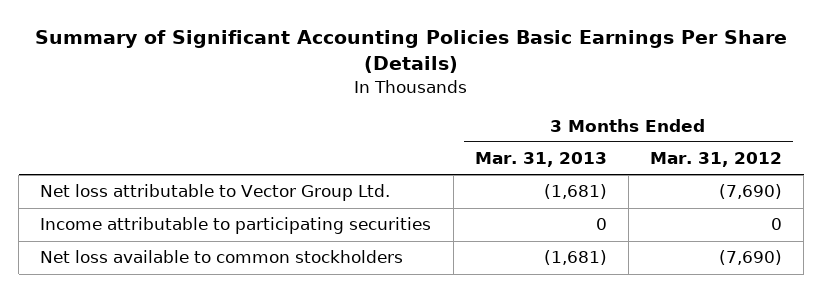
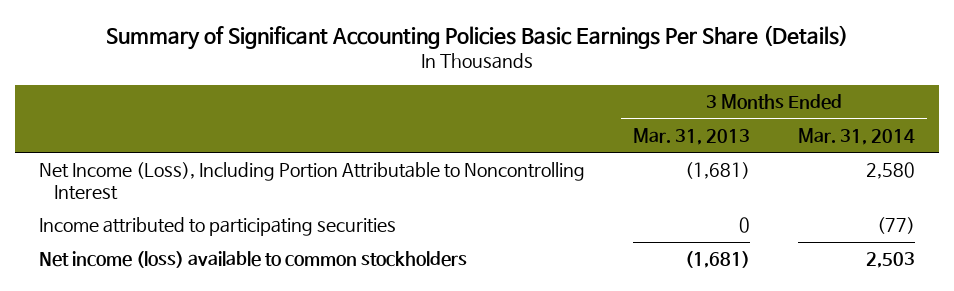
- | 3 Months Ended Mar. 31, 2013 | 3 Months Ended Mar. 31, 2012
+ | 3 Months Ended Mar. 31, 2013 | 3 Months Ended Mar. 31, 2014
- Net loss attributable to Vector Group Ltd. | (1,681) | (7,690)
- Income attributable to participating securities | 0 | 0
- Net loss available to common stockholders | (1,681) | (7,690)
+ Net Income (Loss), Including Portion Attributable to Noncontrolling Interest | (1,681) | 2,580
+ Income attributed to participating securities | 0 | (77)
+ Net income (loss) available to common stockholders | (1,681) | 2,503

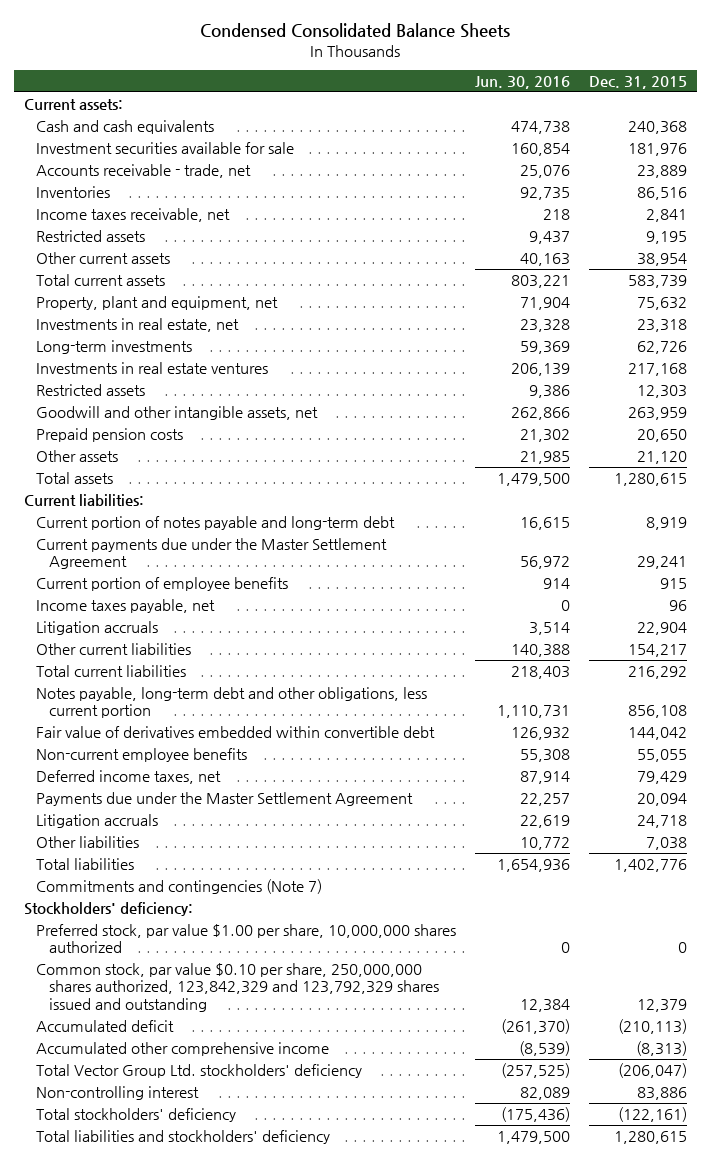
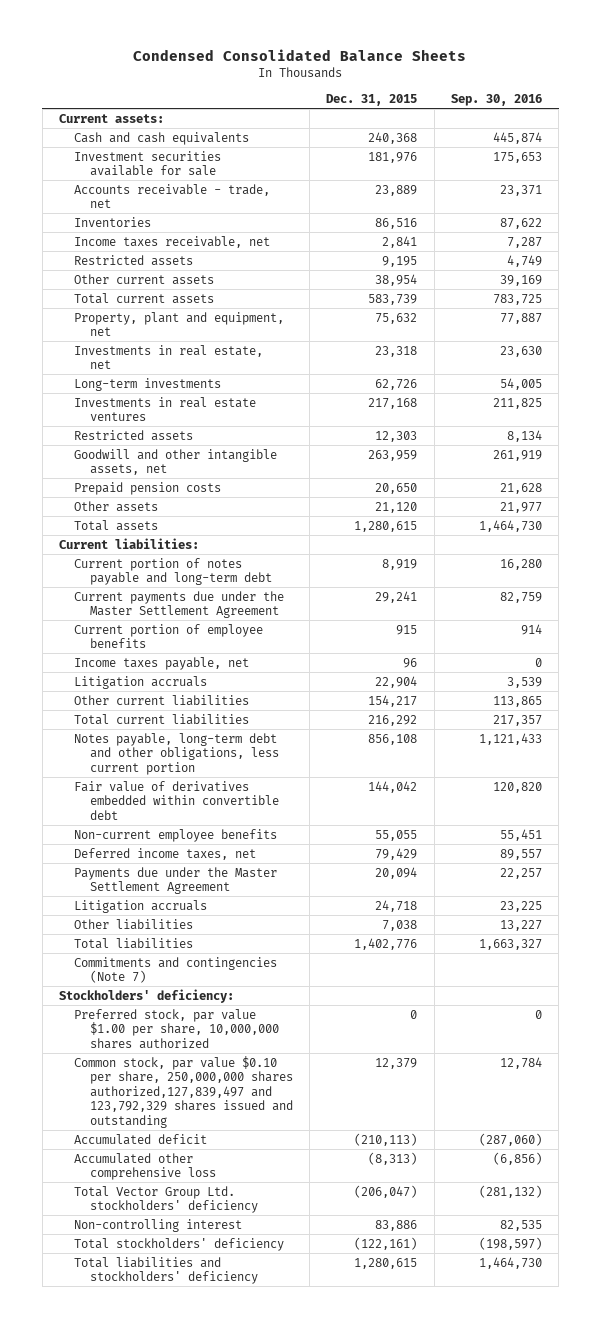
- | Jun. 30, 2016 | Dec. 31, 2015
+ | Dec. 31, 2015 | Sep. 30, 2016
- Common stock, par value $0.10 per share, 250,000,000 shares authorized, 123,842,329 and 123,792,329 shares issued and outstanding | 12,384 | 12,379
+ Common stock, par value $0.10 per share, 250,000,000 shares authorized,127,839,497 and 123,792,329 shares issued and outstanding | 12,379 | 12,784
- Accumulated other comprehensive income | (8,539) | (8,313)
+ Accumulated other comprehensive loss | (8,313) | (6,856)

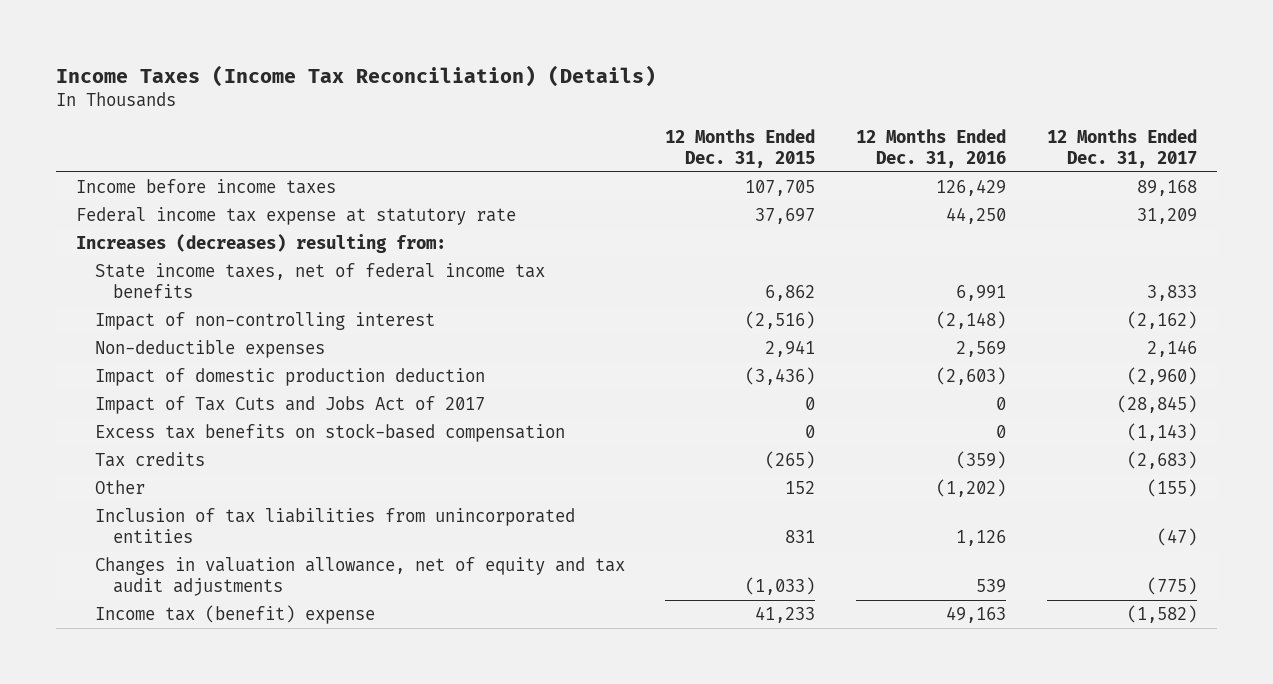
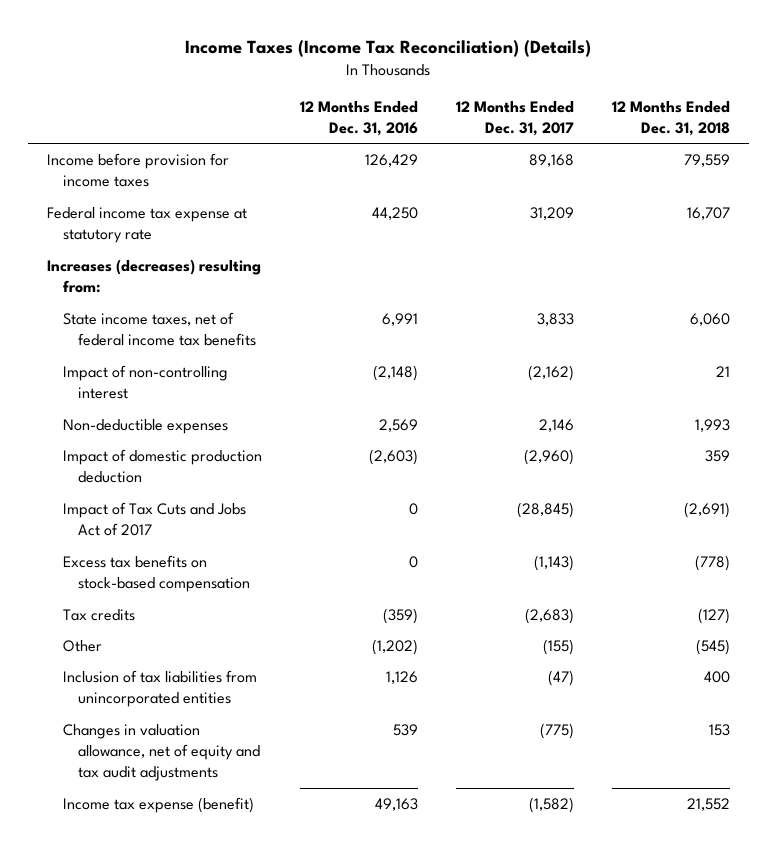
- | 12 Months Ended Dec. 31, 2015 | 12 Months Ended Dec. 31, 2016 | 12 Months Ended Dec. 31, 2017
+ | 12 Months Ended Dec. 31, 2016 | 12 Months Ended Dec. 31, 2017 | 12 Months Ended Dec. 31, 2018
- Income before income taxes | 107,705 | 126,429 | 89,168
+ Income before provision for income taxes | 126,429 | 89,168 | 79,559
- Income tax (benefit) expense | 41,233 | 49,163 | (1,582)
+ Income tax expense (benefit) | 49,163 | (1,582) | 21,552

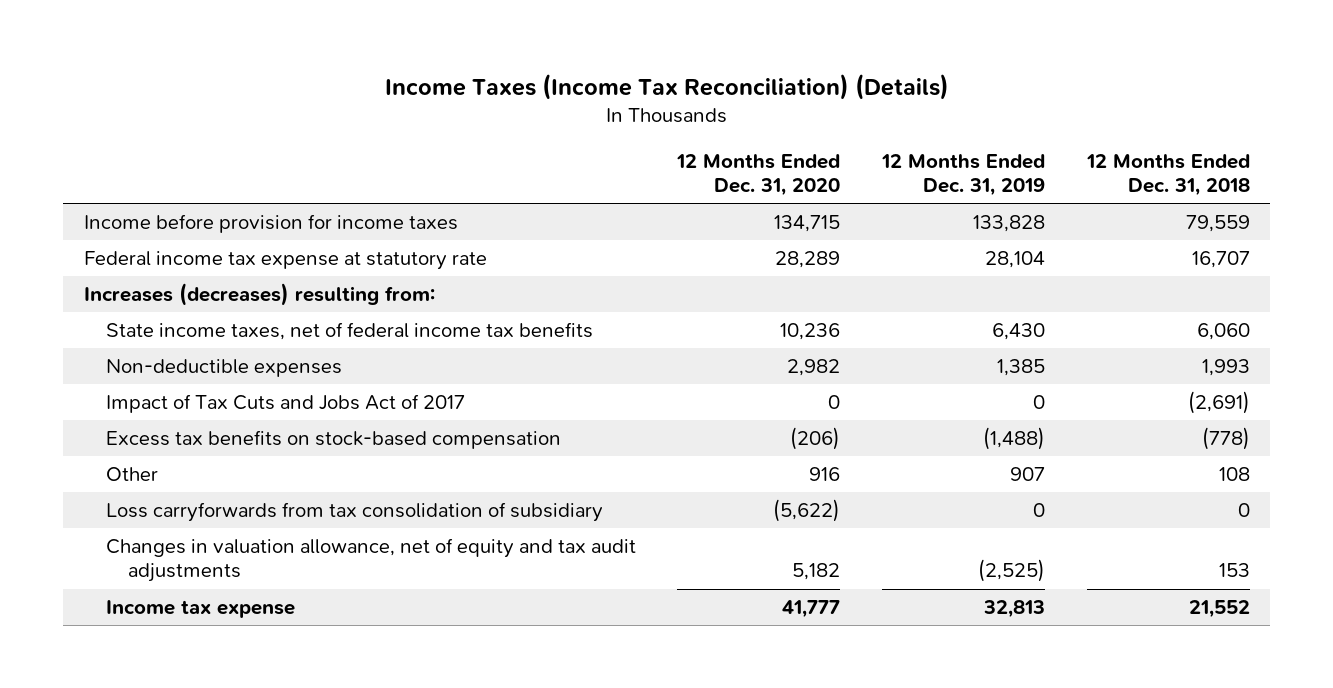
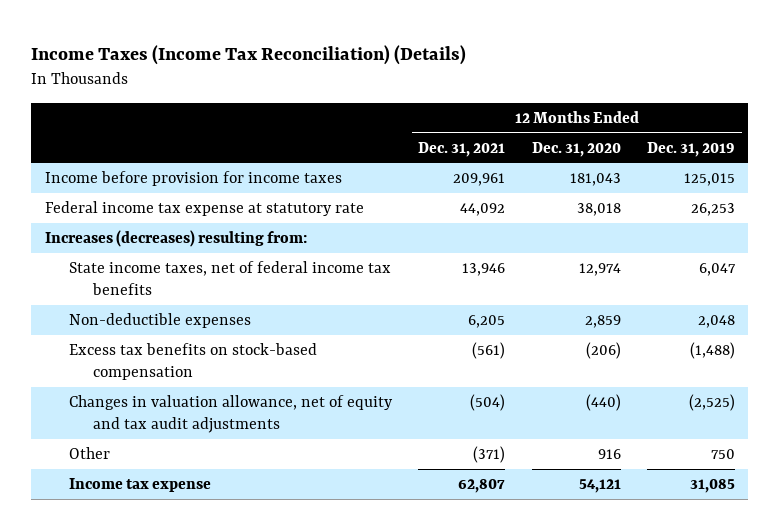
- | 12 Months Ended Dec. 31, 2020 | 12 Months Ended Dec. 31, 2019 | 12 Months Ended Dec. 31, 2018
+ | 12 Months Ended Dec. 31, 2021 | 12 Months Ended Dec. 31, 2020 | 12 Months Ended Dec. 31, 2019
- Income before provision for income taxes | 134,715 | 133,828 | 79,559
- Federal income tax expense at statutory rate | 28,289 | 28,104 | 16,707
+ Income before provision for income taxes | 209,961 | 181,043 | 125,015
+ Federal income tax expense at statutory rate | 44,092 | 38,018 | 26,253
- State income taxes, net of federal income tax benefits | 10,236 | 6,430 | 6,060
- Non-deductible expenses | 2,982 | 1,385 | 1,993
- Impact of Tax Cuts and Jobs Act of 2017 | 0 | 0 | (2,691)
+ State income taxes, net of federal income tax benefits | 13,946 | 12,974 | 6,047
+ Non-deductible expenses | 6,205 | 2,859 | 2,048
- Other | 916 | 907 | 108
- Loss carryforwards from tax consolidation of subsidiary | (5,622) | 0 | 0
- Changes in valuation allowance, net of equity and tax audit adjustments | 5,182 | (2,525) | 153
- Income tax expense | 41,777 | 32,813 | 21,552
+ Changes in valuation allowance, net of equity and tax audit adjustments | (504) | (440) | (2,525)
+ Other | (371) | 916 | 750
+ Income tax expense | 62,807 | 54,121 | 31,085

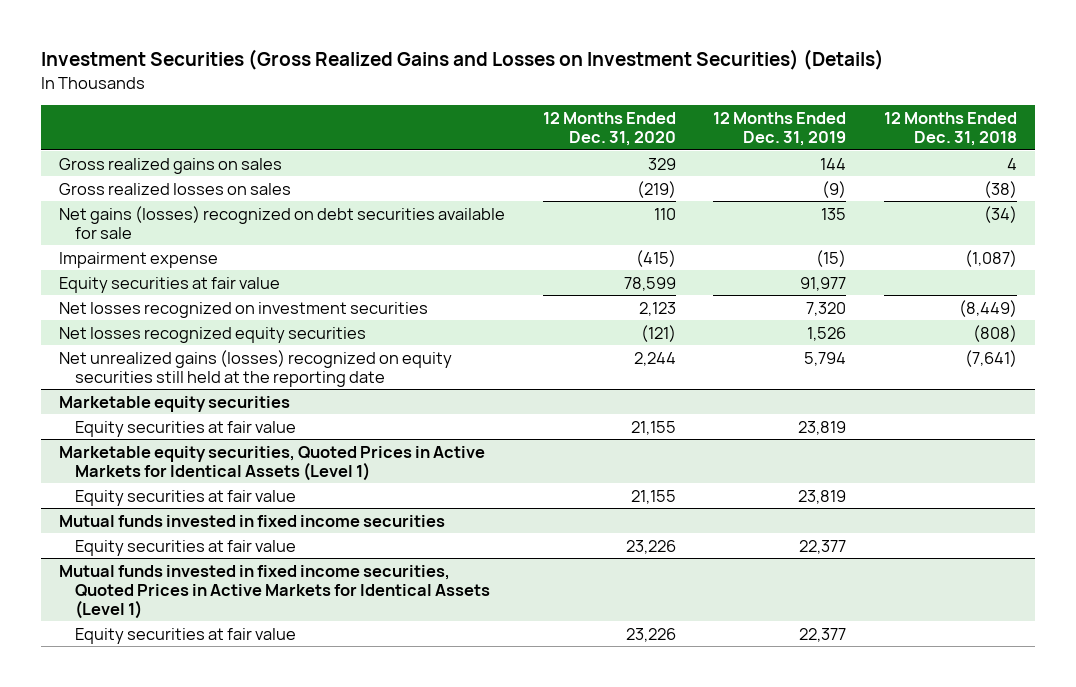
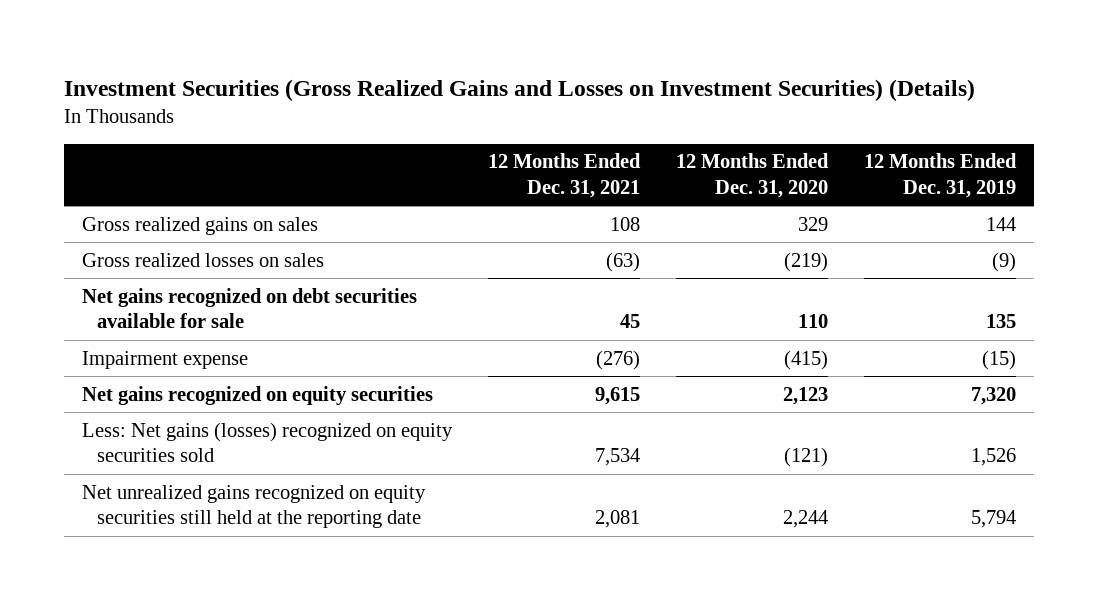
- | 12 Months Ended Dec. 31, 2020 | 12 Months Ended Dec. 31, 2019 | 12 Months Ended Dec. 31, 2018
+ | 12 Months Ended Dec. 31, 2021 | 12 Months Ended Dec. 31, 2020 | 12 Months Ended Dec. 31, 2019
- Net gains (losses) recognized on debt securities available for sale | 110 | 135 | (34)
+ Net gains recognized on debt securities available for sale | 45 | 110 | 135
- Equity securities at fair value | 78,599 | 91,977 |
- Net losses recognized on investment securities | 2,123 | 7,320 | (8,449)
- Net losses recognized equity securities | (121) | 1,526 | (808)
- Net unrealized gains (losses) recognized on equity securities still held at the reporting date | 2,244 | 5,794 | (7,641)
- Marketable equity securities
- Equity securities at fair value | 21,155 | 23,819 |
- Marketable equity securities, Quoted Prices in Active Markets for Identical Assets (Level 1)
- Equity securities at fair value | 21,155 | 23,819 |
- Mutual funds invested in fixed income securities
- Equity securities at fair value | 23,226 | 22,377 |
- Mutual funds invested in fixed income securities, Quoted Prices in Active Markets for Identical Assets (Level 1)
- Equity securities at fair value | 23,226 | 22,377 |
+ Net gains recognized on equity securities | 9,615 | 2,123 | 7,320
+ Less: Net gains (losses) recognized on equity securities sold | 7,534 | (121) | 1,526
+ Net unrealized gains recognized on equity securities still held at the reporting date | 2,081 | 2,244 | 5,794

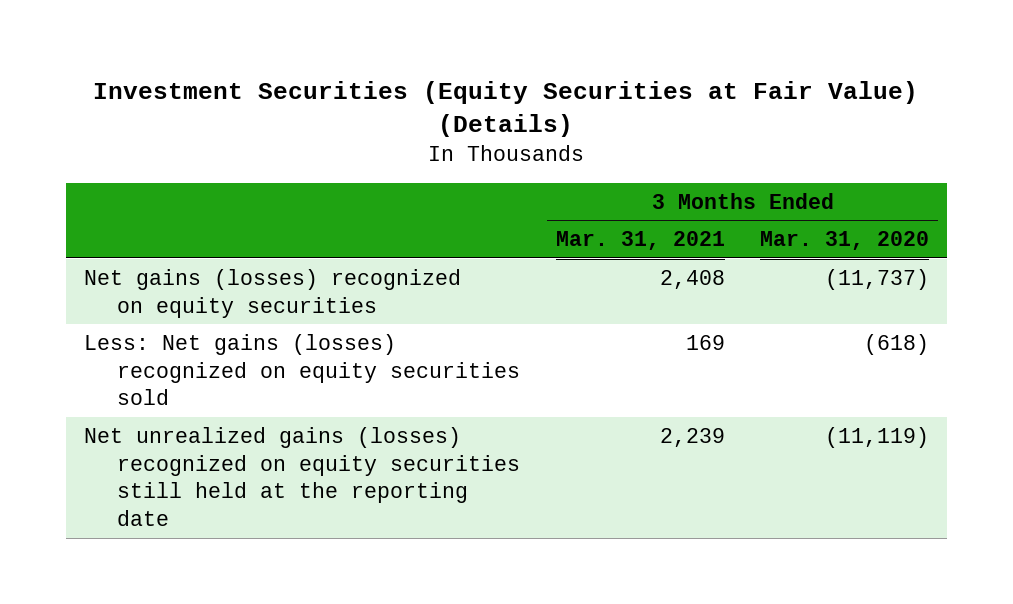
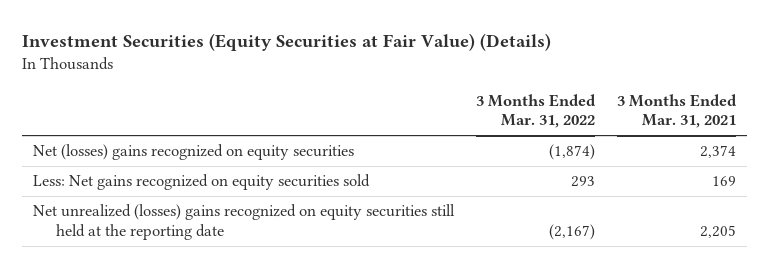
- | 3 Months Ended Mar. 31, 2021 | 3 Months Ended Mar. 31, 2020
+ | 3 Months Ended Mar. 31, 2022 | 3 Months Ended Mar. 31, 2021
- Net gains (losses) recognized on equity securities | 2,408 | (11,737)
- Less: Net gains (losses) recognized on equity securities sold | 169 | (618)
- Net unrealized gains (losses) recognized on equity securities still held at the reporting date | 2,239 | (11,119)
+ Net (losses) gains recognized on equity securities | (1,874) | 2,374
+ Less: Net gains recognized on equity securities sold | 293 | 169
+ Net unrealized (losses) gains recognized on equity securities still held at the reporting date | (2,167) | 2,205

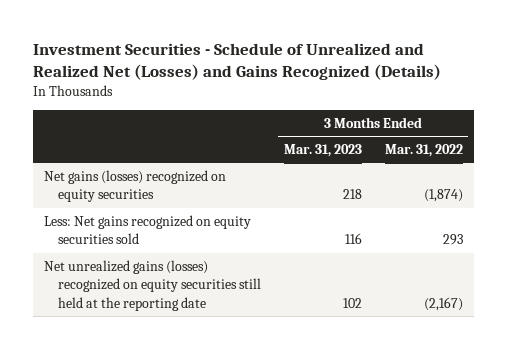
- Investment Securities (Equity Securities at Fair Value) (Details)
+ Investment Securities - Schedule of Unrealized and Realized Net (Losses) and Gains Recognized (Details)
- | 3 Months Ended Mar. 31, 2022 | 3 Months Ended Mar. 31, 2021
+ | 3 Months Ended Mar. 31, 2023 | 3 Months Ended Mar. 31, 2022
- Net (losses) gains recognized on equity securities | (1,874) | 2,374
+ Net gains (losses) recognized on equity securities | 218 | (1,874)
- Net unrealized (losses) gains recognized on equity securities still held at the reporting date | (2,167) | 2,205
+ Net unrealized gains (losses) recognized on equity securities still held at the reporting date | 102 | (2,167)

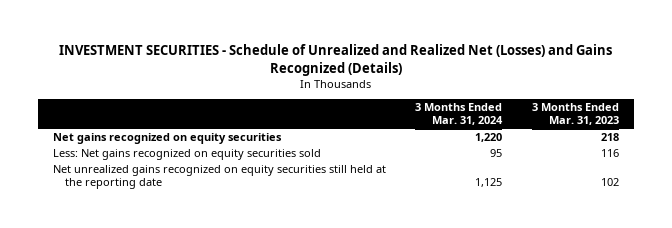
- Investment Securities - Schedule of Unrealized and Realized Net (Losses) and Gains Recognized (Details)
+ INVESTMENT SECURITIES - Schedule of Unrealized and Realized Net (Losses) and Gains Recognized (Details)
- | 3 Months Ended Mar. 31, 2023 | 3 Months Ended Mar. 31, 2022
+ | 3 Months Ended Mar. 31, 2024 | 3 Months Ended Mar. 31, 2023
- Net gains (losses) recognized on equity securities | 218 | (1,874)
+ Net gains recognized on equity securities | 1,220 | 218
- Net unrealized gains (losses) recognized on equity securities still held at the reporting date | 102 | (2,167)
+ Net unrealized gains recognized on equity securities still held at the reporting date | 1,125 | 102

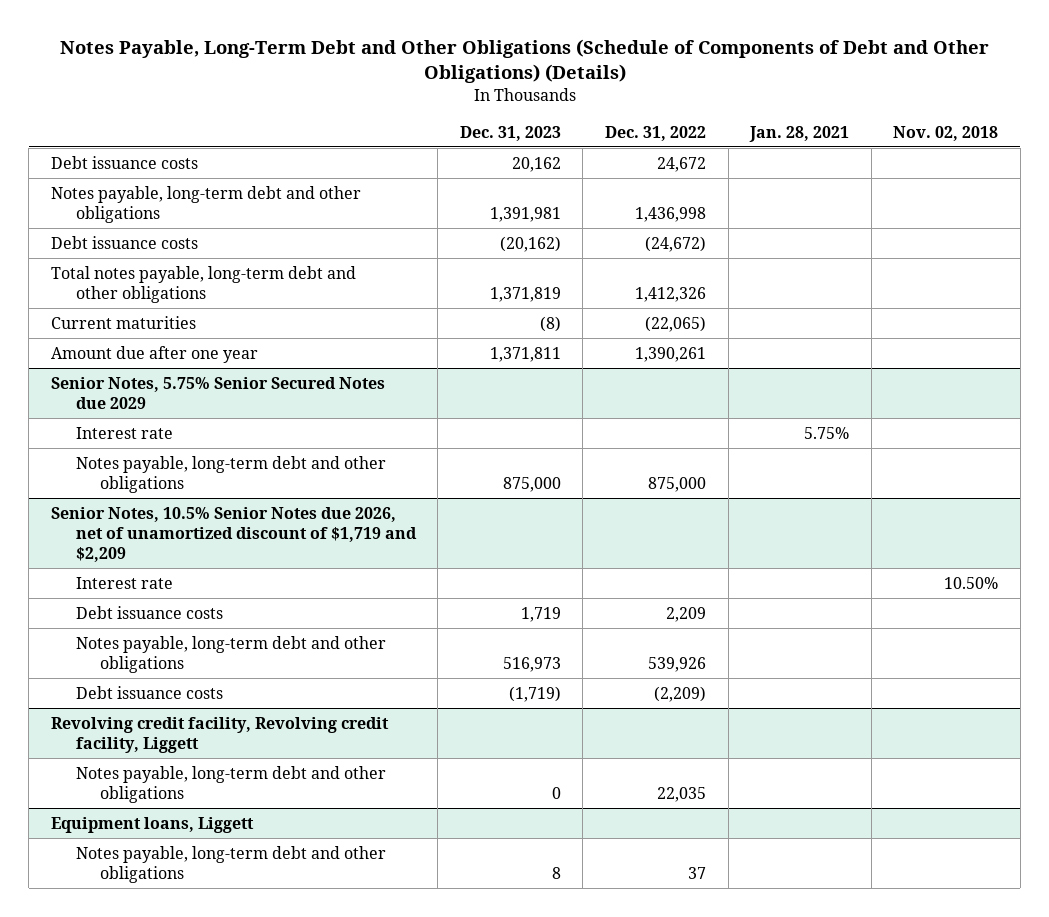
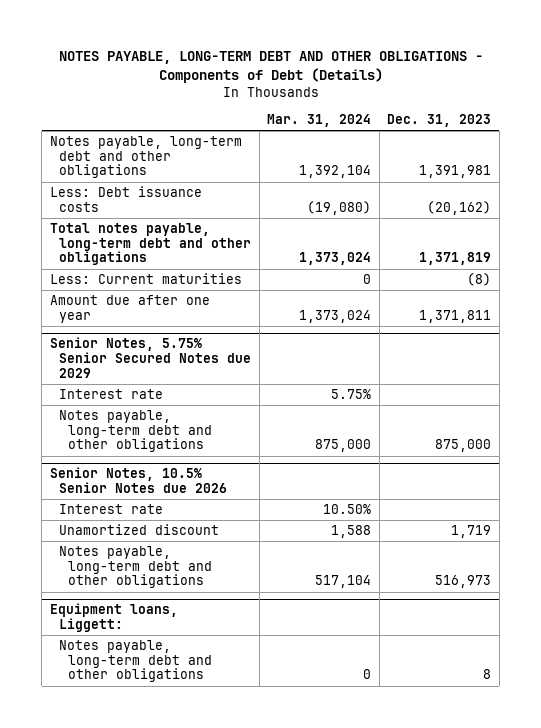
- Notes Payable, Long-Term Debt and Other Obligations (Schedule of Components of Debt and Other Obligations) (Details)
+ NOTES PAYABLE, LONG-TERM DEBT AND OTHER OBLIGATIONS - Components of Debt (Details)
- | Dec. 31, 2023 | Dec. 31, 2022 | Jan. 28, 2021 | Nov. 02, 2018
+ | Mar. 31, 2024 | Dec. 31, 2023
- Debt issuance costs | 20,162 | 24,672 | |
- Debt issuance costs | (20,162) | (24,672) | |
+ Less: Debt issuance costs | (19,080) | (20,162)
- Current maturities | (8) | (22,065) | |
+ Less: Current maturities | 0 | (8)
- Senior Notes, 10.5% Senior Notes due 2026, net of unamortized discount of $1,719 and $2,209
+ Senior Notes, 10.5% Senior Notes due 2026
- Debt issuance costs | 1,719 | 2,209 | |
+ Unamortized discount | 1,588 | 1,719
- Debt issuance costs | (1,719) | (2,209) | |
- Revolving credit facility, Revolving credit facility, Liggett
- Notes payable, long-term debt and other obligations | 0 | 22,035 | |
- Equipment loans, Liggett
+ Equipment loans, Liggett:

